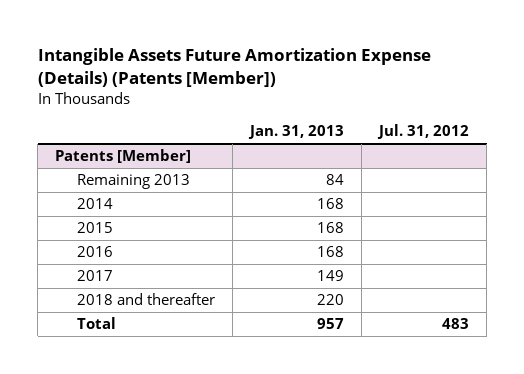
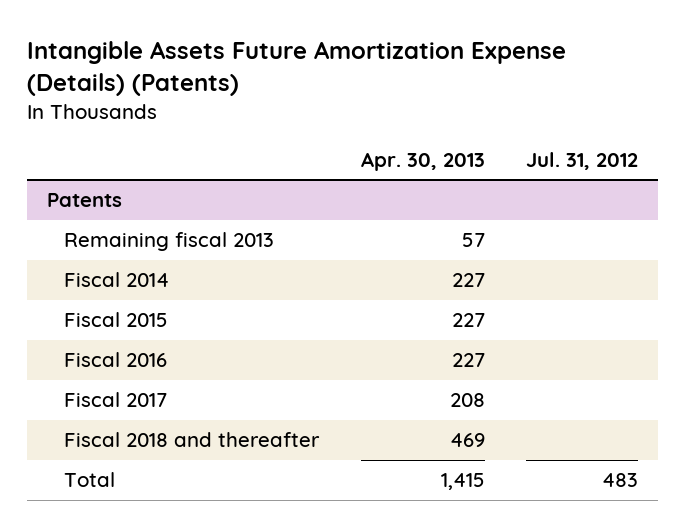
- Intangible Assets Future Amortization Expense (Details) (Patents [Member])
+ Intangible Assets Future Amortization Expense (Details) (Patents)
- | Jan. 31, 2013 | Jul. 31, 2012
+ | Apr. 30, 2013 | Jul. 31, 2012
- Patents [Member]
- Remaining 2013 | 84 |
- 2014 | 168 |
- 2015 | 168 |
- 2016 | 168 |
- 2017 | 149 |
- 2018 and thereafter | 220 |
+ Patents
+ Remaining fiscal 2013 | 57 |
+ Fiscal 2014 | 227 |
+ Fiscal 2015 | 227 |
+ Fiscal 2016 | 227 |
+ Fiscal 2017 | 208 |
+ Fiscal 2018 and thereafter | 469 |

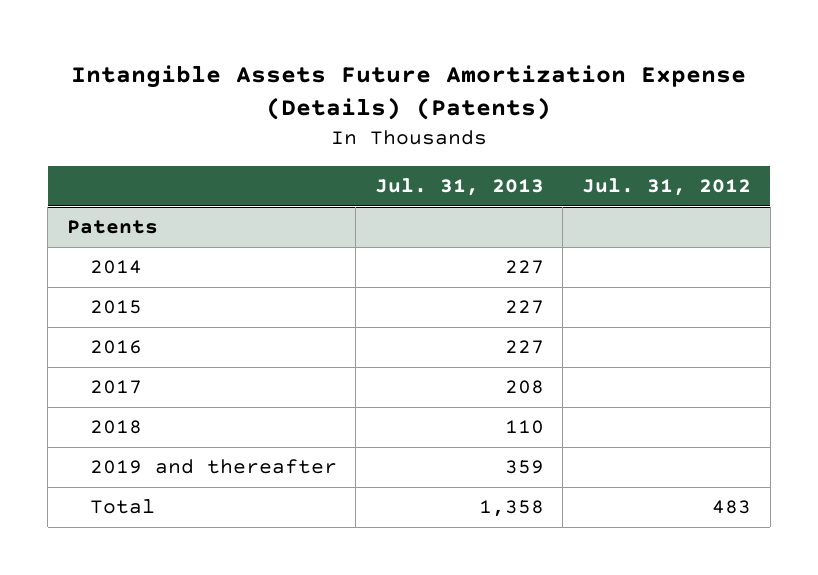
- | Apr. 30, 2013 | Jul. 31, 2012
+ | Jul. 31, 2013 | Jul. 31, 2012
@ Patents
- Remaining fiscal 2013 | 57 |
- Fiscal 2014 | 227 |
- Fiscal 2015 | 227 |
- Fiscal 2016 | 227 |
- Fiscal 2017 | 208 |
- Fiscal 2018 and thereafter | 469 |
+ 2014 | 227 |
+ 2015 | 227 |
+ 2016 | 227 |
+ 2017 | 208 |
+ 2018 | 110 |
+ 2019 and thereafter | 359 |

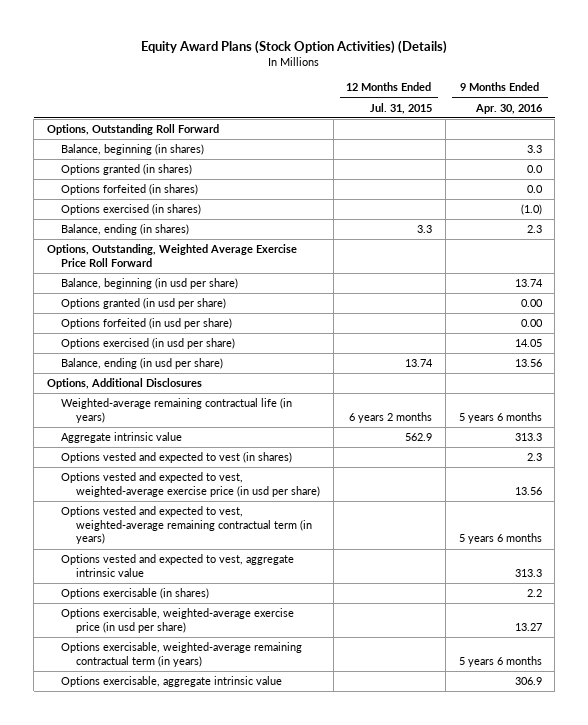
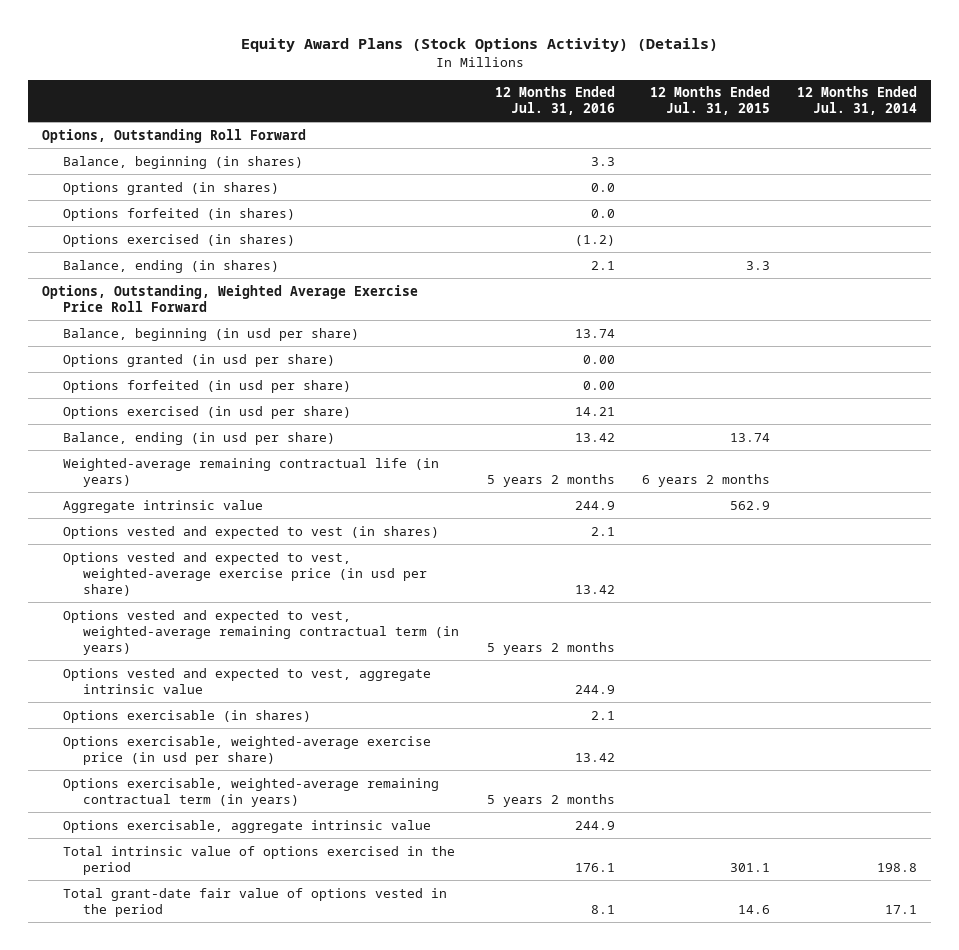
- Equity Award Plans (Stock Option Activities) (Details)
+ Equity Award Plans (Stock Options Activity) (Details)
- | 12 Months Ended Jul. 31, 2015 | 9 Months Ended Apr. 30, 2016
+ | 12 Months Ended Jul. 31, 2016 | 12 Months Ended Jul. 31, 2015 | 12 Months Ended Jul. 31, 2014
- Options, Additional Disclosures
+ Total intrinsic value of options exercised in the period | 176.1 | 301.1 | 198.8
+ Total grant-date fair value of options vested in the period | 8.1 | 14.6 | 17.1

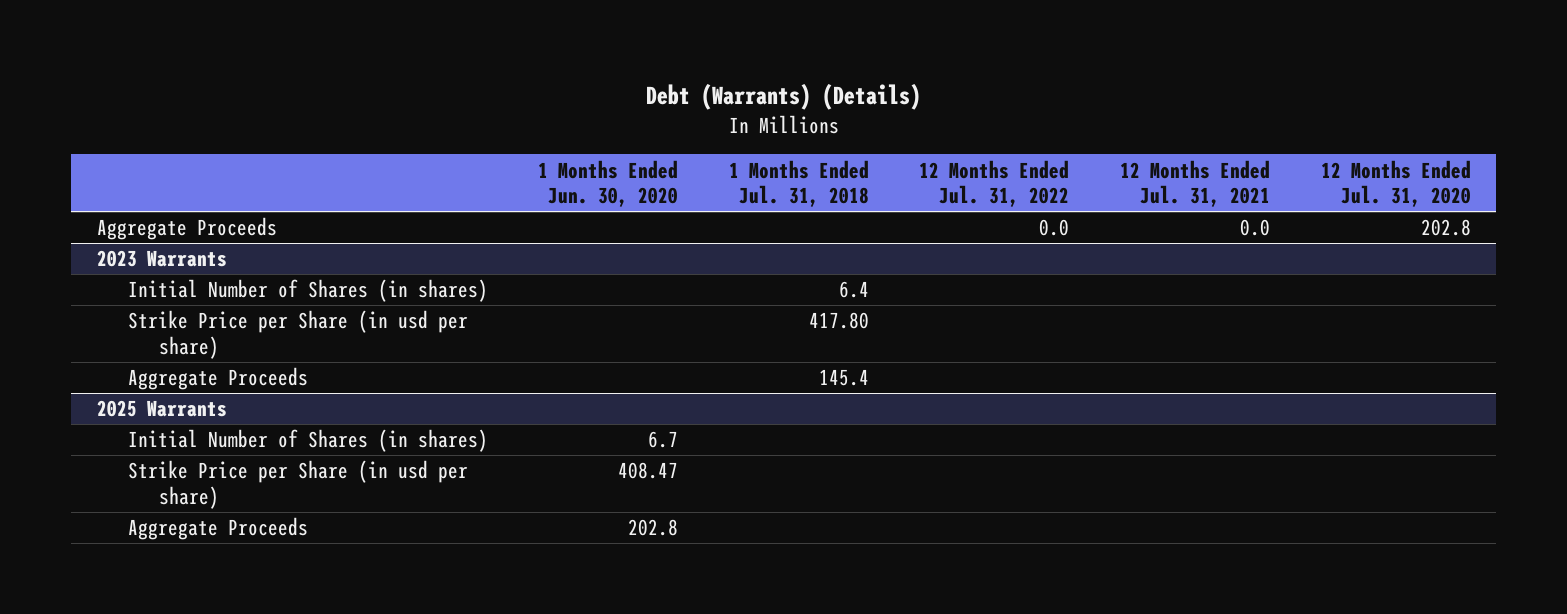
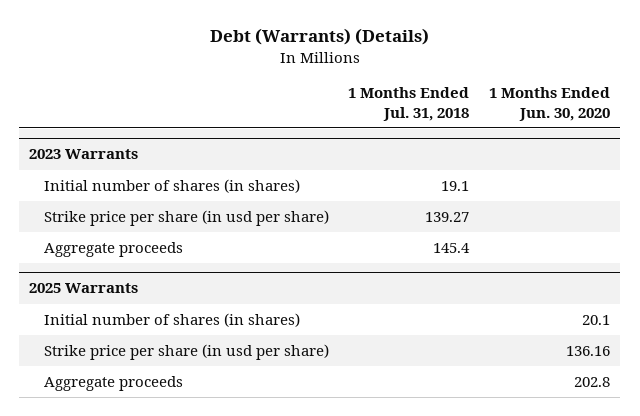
- | 1 Months Ended Jun. 30, 2020 | 1 Months Ended Jul. 31, 2018 | 12 Months Ended Jul. 31, 2022 | 12 Months Ended Jul. 31, 2021 | 12 Months Ended Jul. 31, 2020
+ | 1 Months Ended Jul. 31, 2018 | 1 Months Ended Jun. 30, 2020
- Aggregate Proceeds | | | 0.0 | 0.0 | 202.8
@ 2023 Warrants
- Initial Number of Shares (in shares) | | 6.4 | | |
- Strike Price per Share (in usd per share) | | 417.80 | | |
- Aggregate Proceeds | | 145.4 | | |
+ Initial number of shares (in shares) | 19.1 |
+ Strike price per share (in usd per share) | 139.27 |
+ Aggregate proceeds | 145.4 |
@ 2025 Warrants
- Initial Number of Shares (in shares) | 6.7 | | | |
- Strike Price per Share (in usd per share) | 408.47 | | | |
- Aggregate Proceeds | 202.8 | | | |
+ Initial number of shares (in shares) | | 20.1
+ Strike price per share (in usd per share) | | 136.16
+ Aggregate proceeds | | 202.8

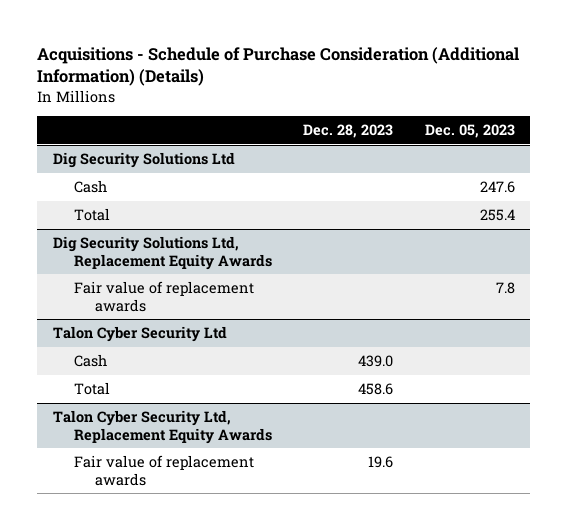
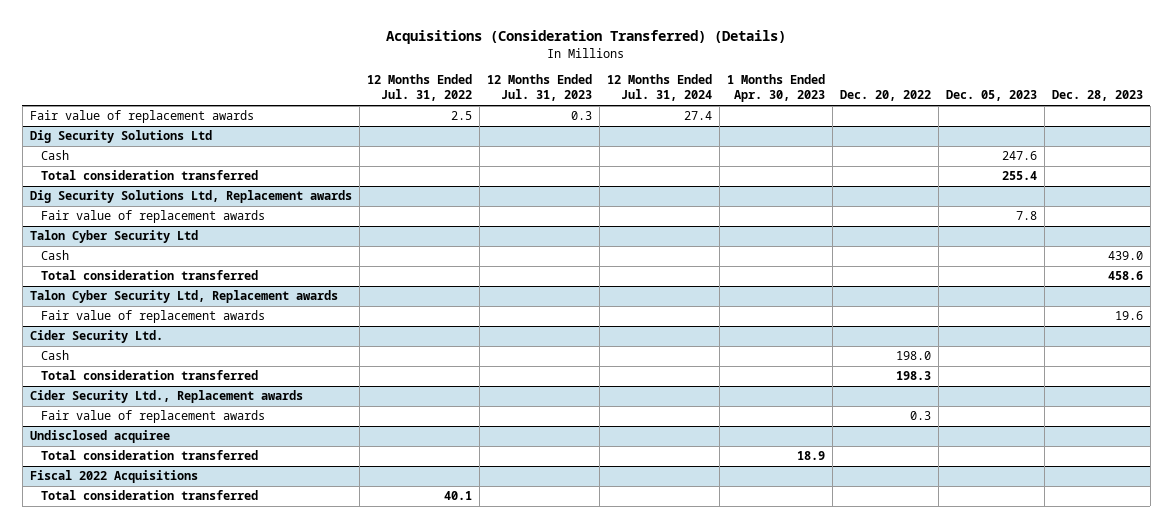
- Acquisitions - Schedule of Purchase Consideration (Additional Information) (Details)
+ Acquisitions (Consideration Transferred) (Details)
- | Dec. 28, 2023 | Dec. 05, 2023
+ | 12 Months Ended Jul. 31, 2022 | 12 Months Ended Jul. 31, 2023 | 12 Months Ended Jul. 31, 2024 | 1 Months Ended Apr. 30, 2023 | Dec. 20, 2022 | Dec. 05, 2023 | Dec. 28, 2023
+ Fair value of replacement awards | 2.5 | 0.3 | 27.4 | | | |
@ Dig Security Solutions Ltd
- Total | | 255.4
- Dig Security Solutions Ltd, Replacement Equity Awards
@ Dig Security Solutions Ltd
+ Total consideration transferred | | | | | | 255.4 |
+ Dig Security Solutions Ltd, Replacement awards
@ Talon Cyber Security Ltd
- Total | 458.6 |
- Talon Cyber Security Ltd, Replacement Equity Awards
@ Talon Cyber Security Ltd
+ Total consideration transferred | | | | | | | 458.6
+ Talon Cyber Security Ltd, Replacement awards
+ Cider Security Ltd.
+ Cash | | | | | 198.0 | |
+ Total consideration transferred | | | | | 198.3 | |
+ Cider Security Ltd., Replacement awards
+ Fair value of replacement awards | | | | | 0.3 | |
+ Undisclosed acquiree
+ Total consideration transferred | | | | 18.9 | | |
+ Fiscal 2022 Acquisitions
+ Total consideration transferred | 40.1 | | | | | |

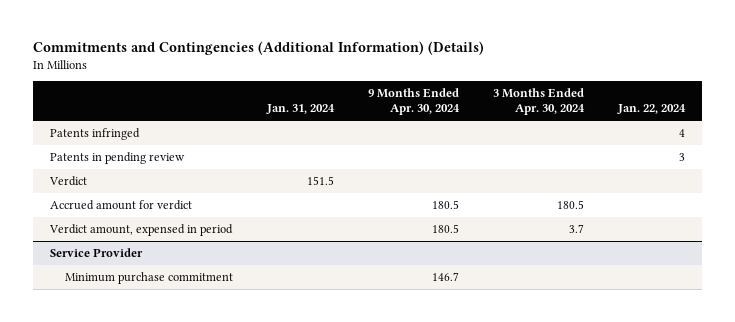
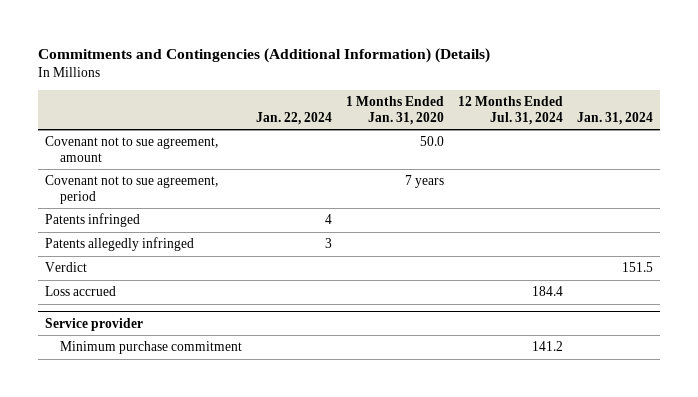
- | Jan. 31, 2024 | 9 Months Ended Apr. 30, 2024 | 3 Months Ended Apr. 30, 2024 | Jan. 22, 2024
+ | Jan. 22, 2024 | 1 Months Ended Jan. 31, 2020 | 12 Months Ended Jul. 31, 2024 | Jan. 31, 2024
+ Covenant not to sue agreement, amount | | 50.0 | |
+ Covenant not to sue agreement, period | | 7 years | |
- Patents in pending review | | | | 3
+ Patents allegedly infringed | 3 | | |
- Accrued amount for verdict | | 180.5 | 180.5 |
- Verdict amount, expensed in period | | 180.5 | 3.7 |
- Service Provider
+ Loss accrued | | | 184.4 |
+ Service provider

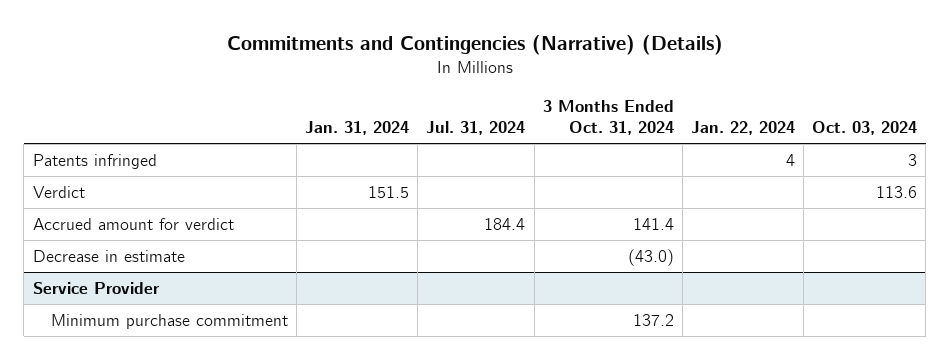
- Commitments and Contingencies (Additional Information) (Details)
+ Commitments and Contingencies (Narrative) (Details)
- | Jan. 22, 2024 | 1 Months Ended Jan. 31, 2020 | 12 Months Ended Jul. 31, 2024 | Jan. 31, 2024
+ | Jan. 31, 2024 | Jul. 31, 2024 | 3 Months Ended Oct. 31, 2024 | Jan. 22, 2024 | Oct. 03, 2024
- Covenant not to sue agreement, amount | | 50.0 | |
- Covenant not to sue agreement, period | | 7 years | |
- Patents allegedly infringed | 3 | | |
- Loss accrued | | | 184.4 |
- Service provider
+ Accrued amount for verdict | | 184.4 | 141.4 | |
+ Decrease in estimate | | | (43.0) | |
+ Service Provider

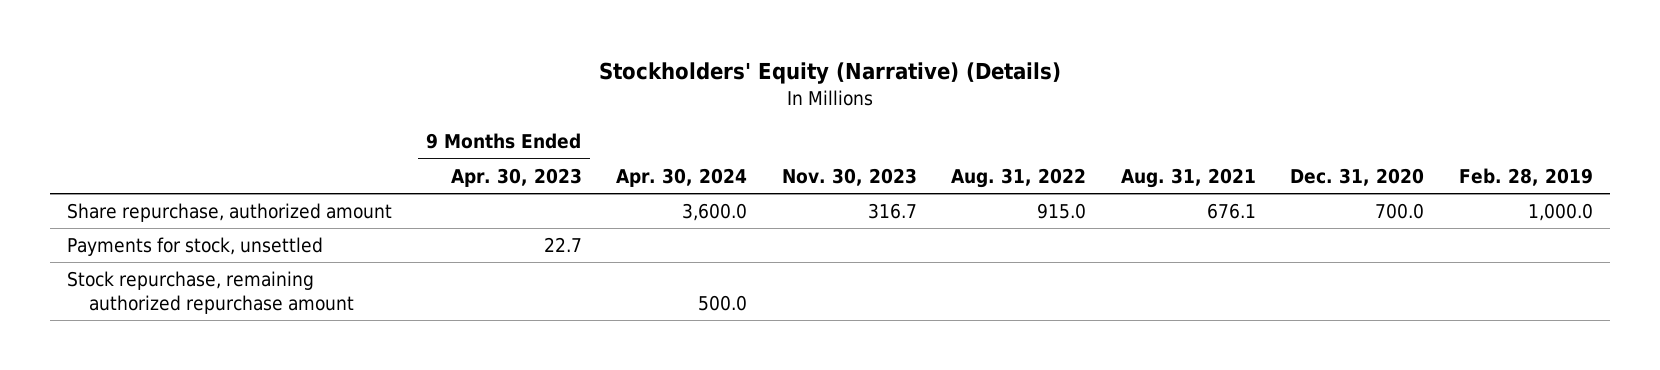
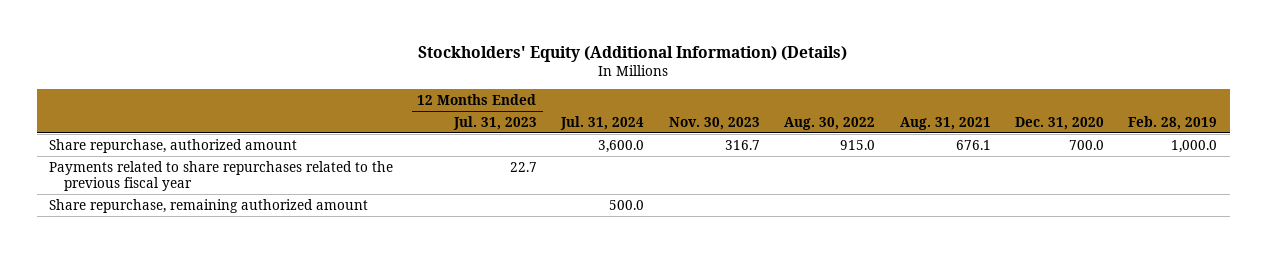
- Stockholders' Equity (Narrative) (Details)
+ Stockholders' Equity (Additional Information) (Details)
- | 9 Months Ended Apr. 30, 2023 | Apr. 30, 2024 | Nov. 30, 2023 | Aug. 31, 2022 | Aug. 31, 2021 | Dec. 31, 2020 | Feb. 28, 2019
+ | 12 Months Ended Jul. 31, 2023 | Jul. 31, 2024 | Nov. 30, 2023 | Aug. 30, 2022 | Aug. 31, 2021 | Dec. 31, 2020 | Feb. 28, 2019
- Payments for stock, unsettled | 22.7 | | | | | |
- Stock repurchase, remaining authorized repurchase amount | | 500.0 | | | | |
+ Payments related to share repurchases related to the previous fiscal year | 22.7 | | | | | |
+ Share repurchase, remaining authorized amount | | 500.0 | | | | |

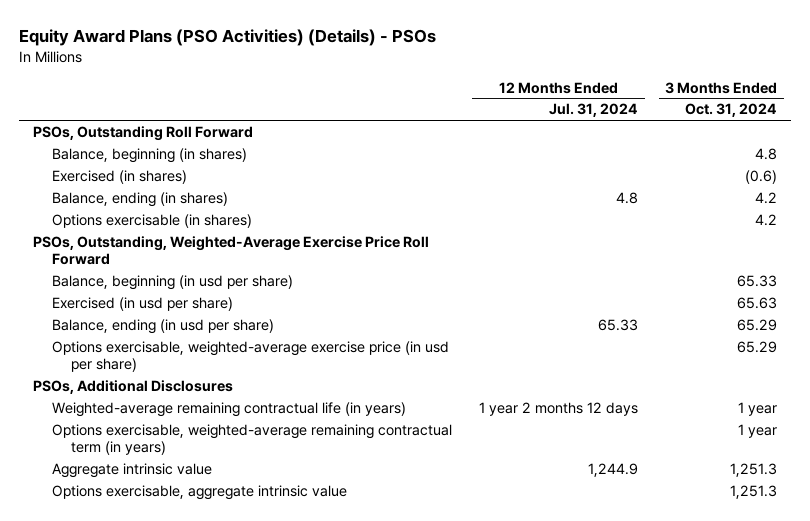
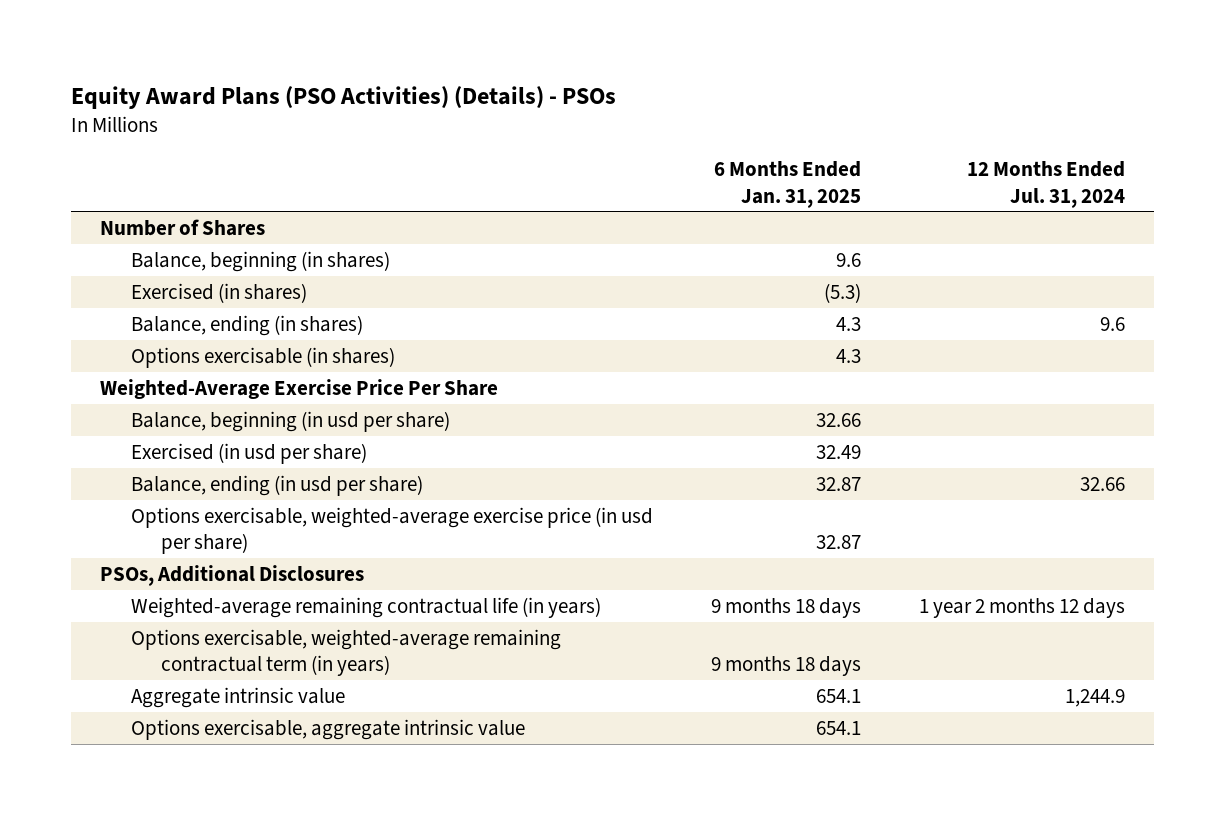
- | 12 Months Ended Jul. 31, 2024 | 3 Months Ended Oct. 31, 2024
+ | 6 Months Ended Jan. 31, 2025 | 12 Months Ended Jul. 31, 2024
- PSOs, Outstanding Roll Forward
+ Number of Shares
- Balance, ending (in shares) | 4.8 | 4.2
+ Balance, ending (in shares) | 4.3 | 9.6
- PSOs, Outstanding, Weighted-Average Exercise Price Roll Forward
+ Weighted-Average Exercise Price Per Share
- Balance, ending (in usd per share) | 65.33 | 65.29
+ Balance, ending (in usd per share) | 32.87 | 32.66

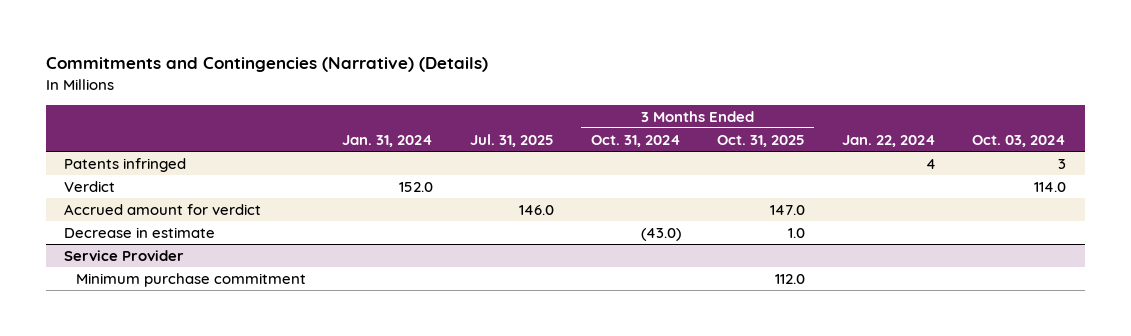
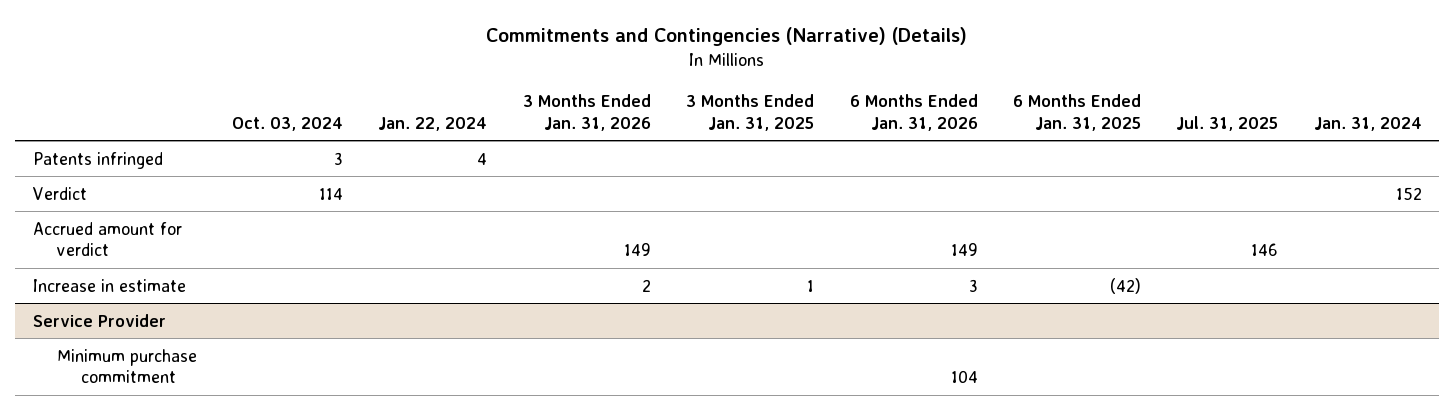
- | Jan. 31, 2024 | Jul. 31, 2025 | 3 Months Ended Oct. 31, 2024 | 3 Months Ended Oct. 31, 2025 | Jan. 22, 2024 | Oct. 03, 2024
+ | Oct. 03, 2024 | Jan. 22, 2024 | 3 Months Ended Jan. 31, 2026 | 3 Months Ended Jan. 31, 2025 | 6 Months Ended Jan. 31, 2026 | 6 Months Ended Jan. 31, 2025 | Jul. 31, 2025 | Jan. 31, 2024
- Verdict | 152.0 | | | | | 114.0
- Accrued amount for verdict | | 146.0 | | 147.0 | |
- Decrease in estimate | | | (43.0) | 1.0 | |
+ Verdict | 114 | | | | | | | 152
+ Accrued amount for verdict | | | 149 | | 149 | | 146 |
+ Increase in estimate | | | 2 | 1 | 3 | (42) | |

